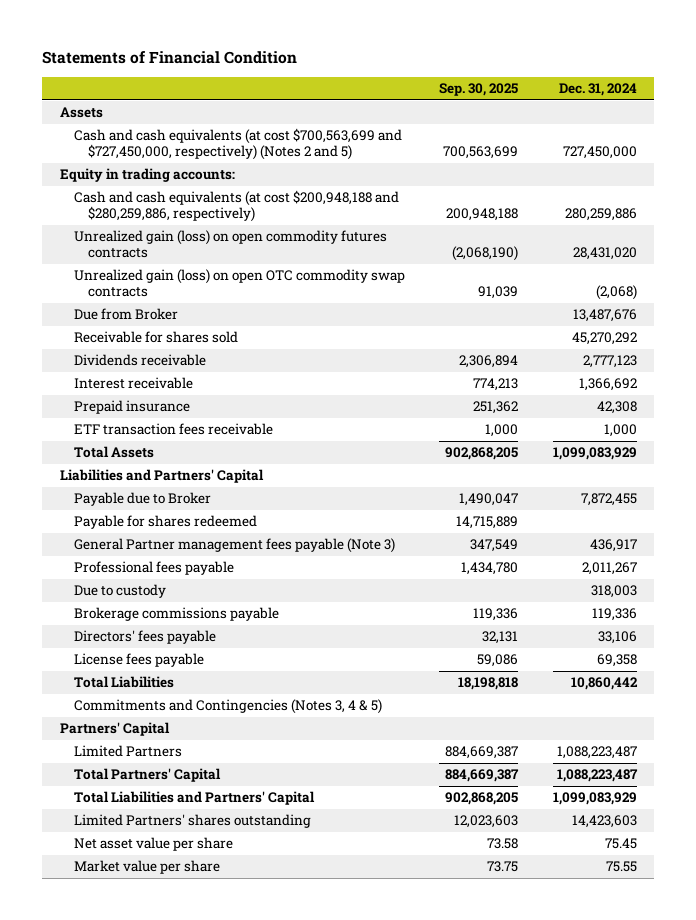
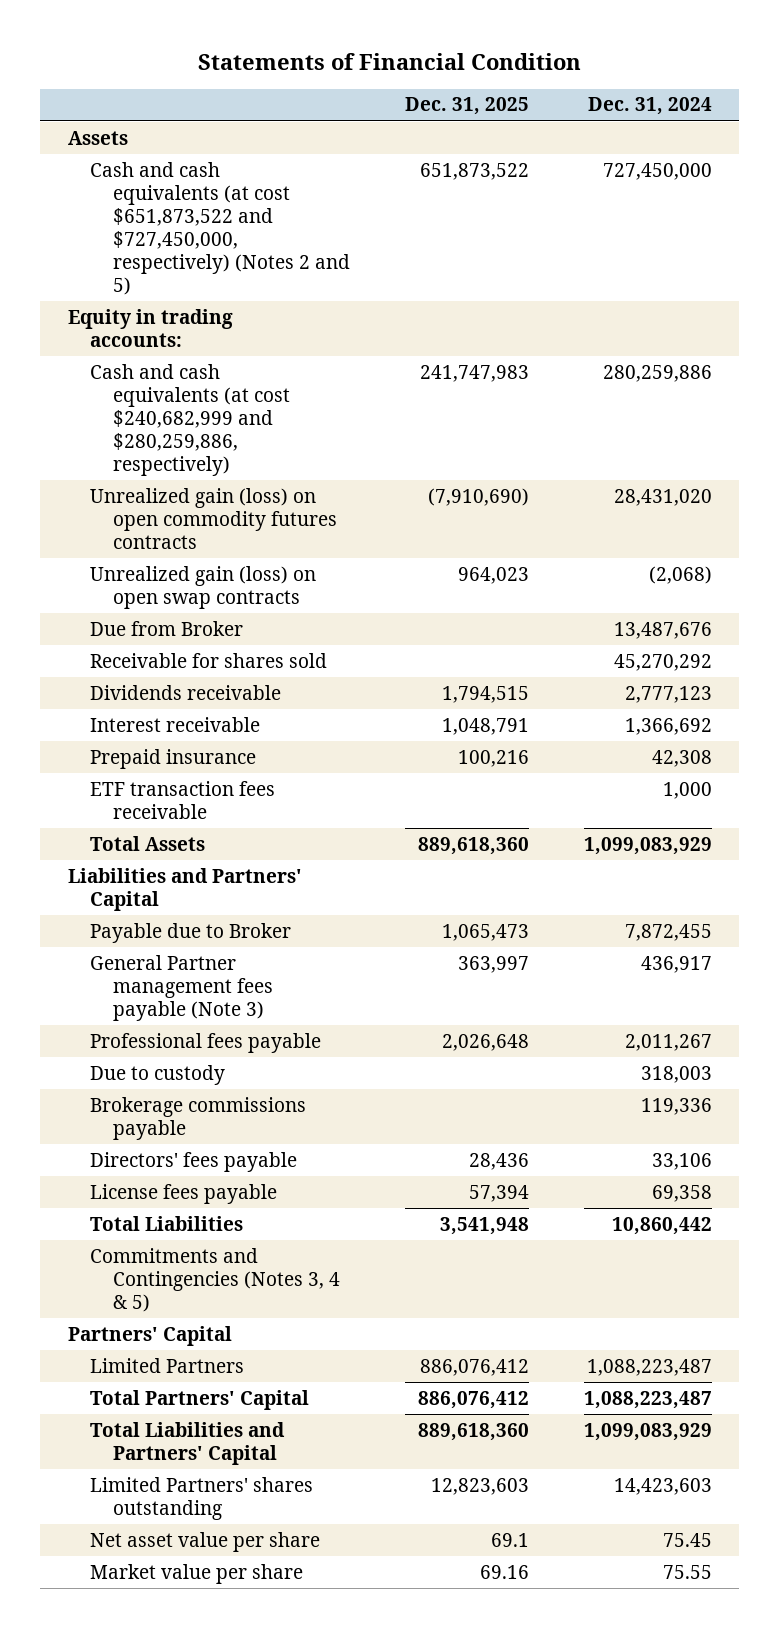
- | Sep. 30, 2025 | Dec. 31, 2024
+ | Dec. 31, 2025 | Dec. 31, 2024
- Cash and cash equivalents (at cost $700,563,699 and $727,450,000, respectively) (Notes 2 and 5) | 700,563,699 | 727,450,000
+ Cash and cash equivalents (at cost $651,873,522 and $727,450,000, respectively) (Notes 2 and 5) | 651,873,522 | 727,450,000
- Cash and cash equivalents (at cost $200,948,188 and $280,259,886, respectively) | 200,948,188 | 280,259,886
+ Cash and cash equivalents (at cost $240,682,999 and $280,259,886, respectively) | 241,747,983 | 280,259,886
- Unrealized gain (loss) on open OTC commodity swap contracts | 91,039 | (2,068)
+ Unrealized gain (loss) on open swap contracts | 964,023 | (2,068)
- Payable for shares redeemed | 14,715,889 |

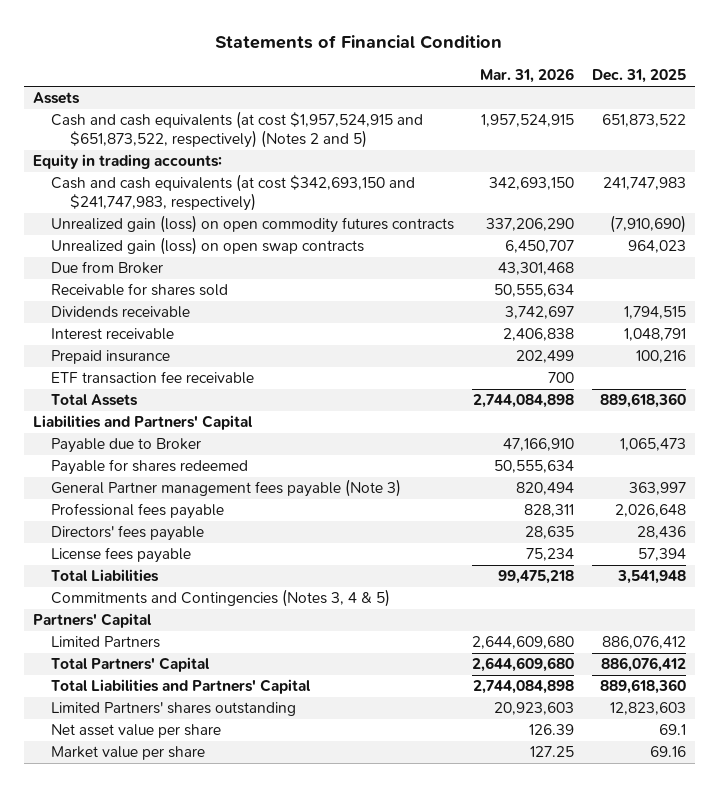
- | Dec. 31, 2025 | Dec. 31, 2024
+ | Mar. 31, 2026 | Dec. 31, 2025
- Cash and cash equivalents (at cost $651,873,522 and $727,450,000, respectively) (Notes 2 and 5) | 651,873,522 | 727,450,000
+ Cash and cash equivalents (at cost $1,957,524,915 and $651,873,522, respectively) (Notes 2 and 5) | 1,957,524,915 | 651,873,522
- Cash and cash equivalents (at cost $240,682,999 and $280,259,886, respectively) | 241,747,983 | 280,259,886
+ Cash and cash equivalents (at cost $342,693,150 and $241,747,983, respectively) | 342,693,150 | 241,747,983
- ETF transaction fees receivable | | 1,000
+ ETF transaction fee receivable | 700 |
+ Payable for shares redeemed | 50,555,634 |
- Due to custody | | 318,003
- Brokerage commissions payable | | 119,336

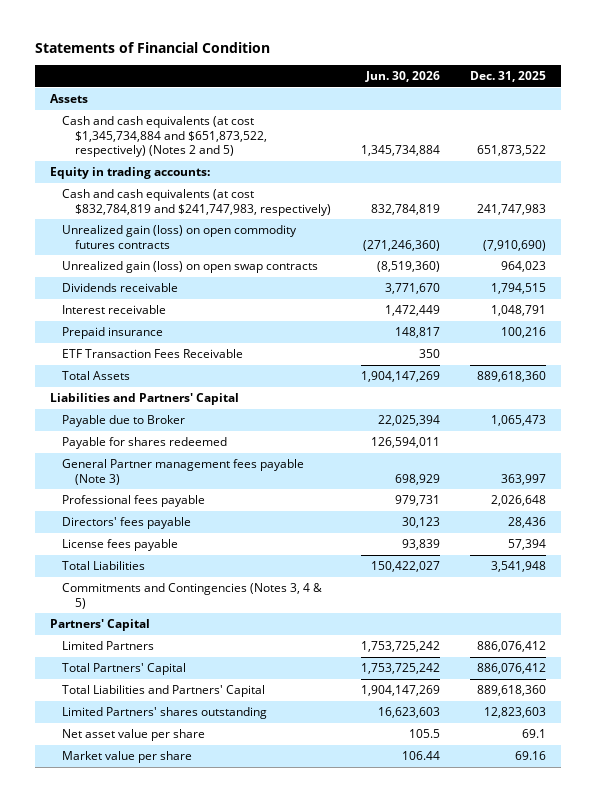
- | Mar. 31, 2026 | Dec. 31, 2025
+ | Jun. 30, 2026 | Dec. 31, 2025
- Cash and cash equivalents (at cost $1,957,524,915 and $651,873,522, respectively) (Notes 2 and 5) | 1,957,524,915 | 651,873,522
+ Cash and cash equivalents (at cost $1,345,734,884 and $651,873,522, respectively) (Notes 2 and 5) | 1,345,734,884 | 651,873,522
- Cash and cash equivalents (at cost $342,693,150 and $241,747,983, respectively) | 342,693,150 | 241,747,983
+ Cash and cash equivalents (at cost $832,784,819 and $241,747,983, respectively) | 832,784,819 | 241,747,983
- Due from Broker | 43,301,468 |
- Receivable for shares sold | 50,555,634 |
- ETF transaction fee receivable | 700 |
+ ETF Transaction Fees Receivable | 350 |

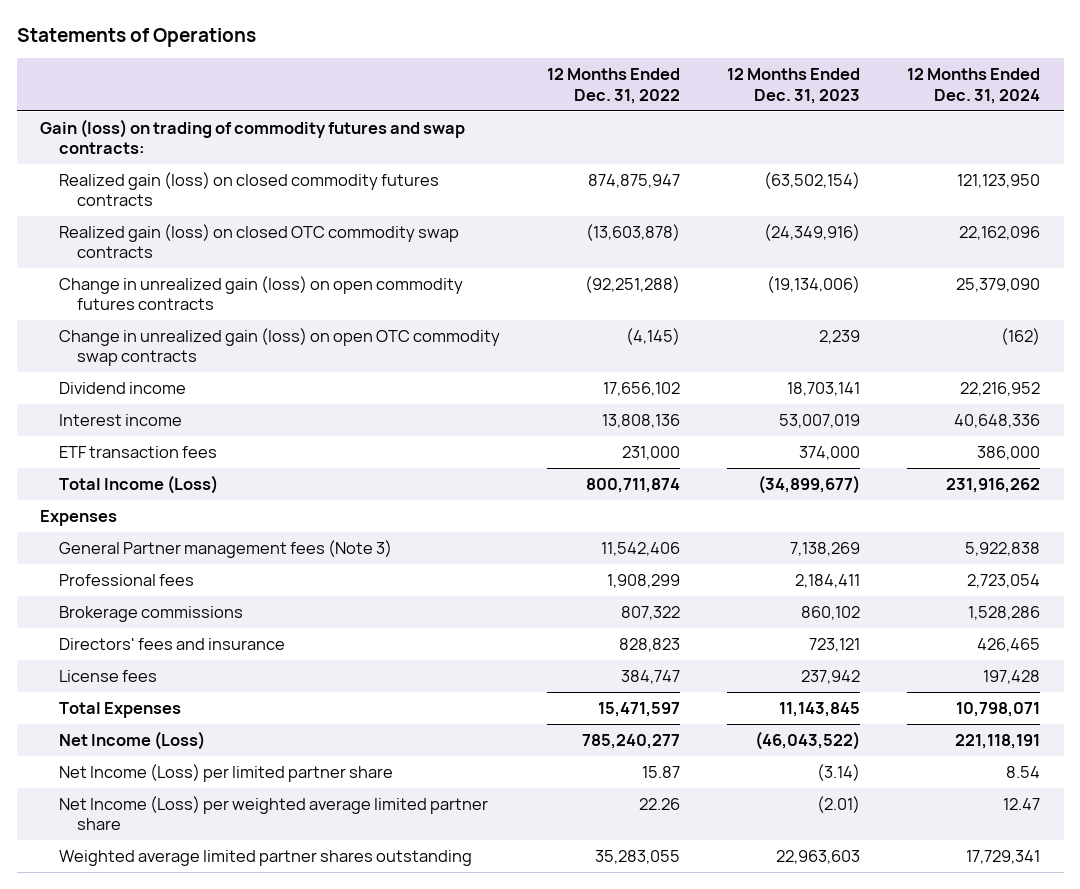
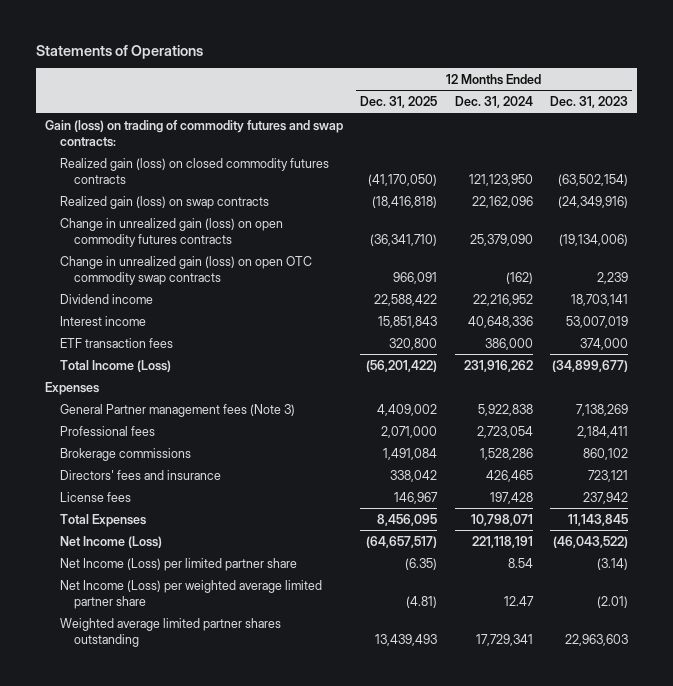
- | 12 Months Ended Dec. 31, 2022 | 12 Months Ended Dec. 31, 2023 | 12 Months Ended Dec. 31, 2024
+ | 12 Months Ended Dec. 31, 2025 | 12 Months Ended Dec. 31, 2024 | 12 Months Ended Dec. 31, 2023
- Realized gain (loss) on closed OTC commodity swap contracts | (13,603,878) | (24,349,916) | 22,162,096
+ Realized gain (loss) on swap contracts | (18,416,818) | 22,162,096 | (24,349,916)

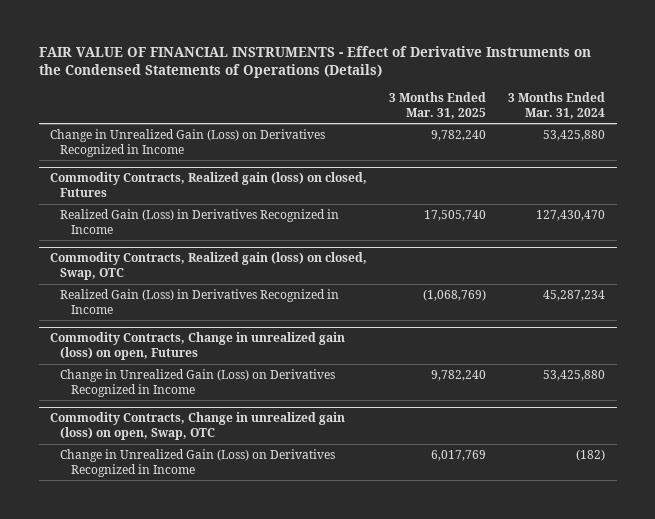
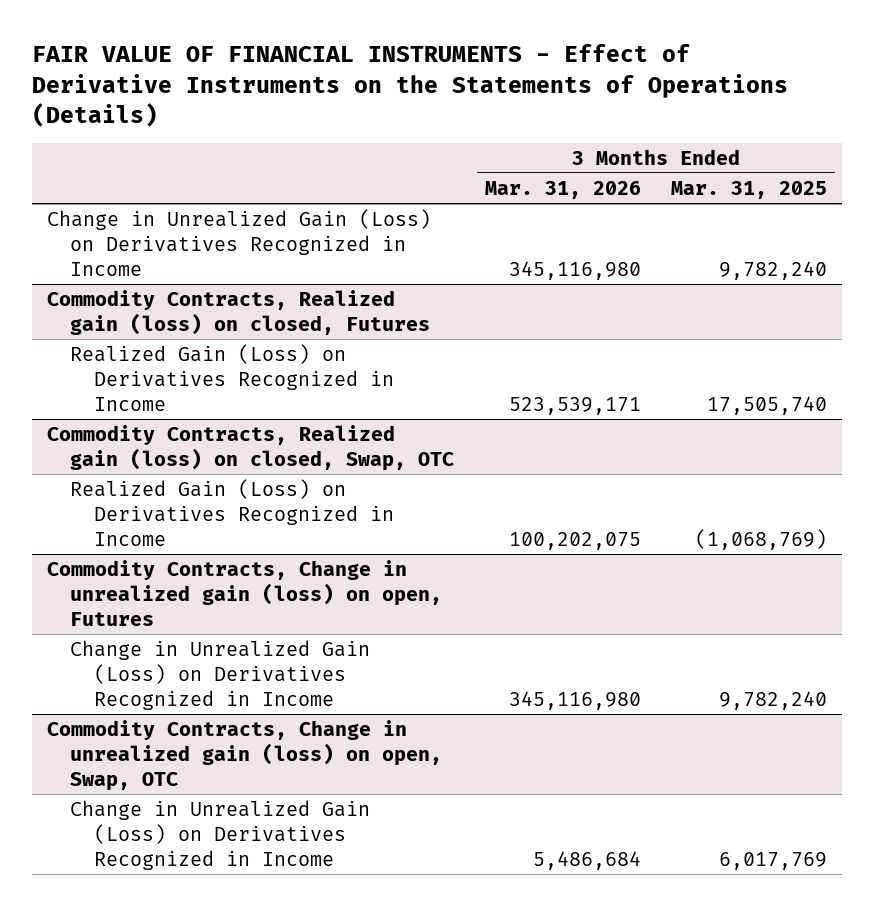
- FAIR VALUE OF FINANCIAL INSTRUMENTS - Effect of Derivative Instruments on the Condensed Statements of Operations (Details)
+ FAIR VALUE OF FINANCIAL INSTRUMENTS - Effect of Derivative Instruments on the Statements of Operations (Details)
- | 3 Months Ended Mar. 31, 2025 | 3 Months Ended Mar. 31, 2024
+ | 3 Months Ended Mar. 31, 2026 | 3 Months Ended Mar. 31, 2025
@ Commodity Contracts, Realized gain (loss) on closed, Futures
- Realized Gain (Loss) in Derivatives Recognized in Income | 17,505,740 | 127,430,470
+ Realized Gain (Loss) on Derivatives Recognized in Income | 523,539,171 | 17,505,740
@ Commodity Contracts, Realized gain (loss) on closed, Swap, OTC
- Realized Gain (Loss) in Derivatives Recognized in Income | (1,068,769) | 45,287,234
+ Realized Gain (Loss) on Derivatives Recognized in Income | 100,202,075 | (1,068,769)

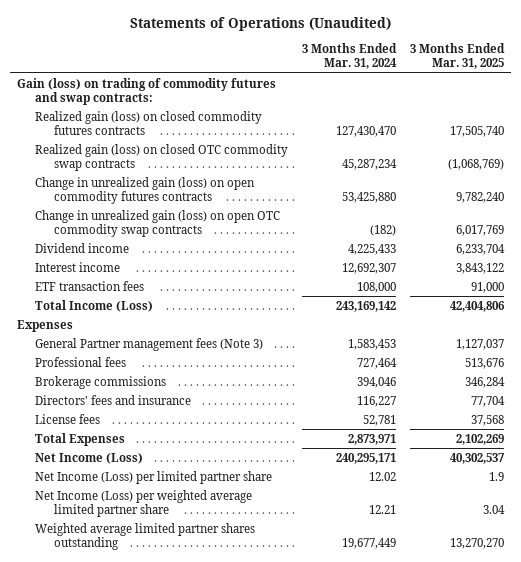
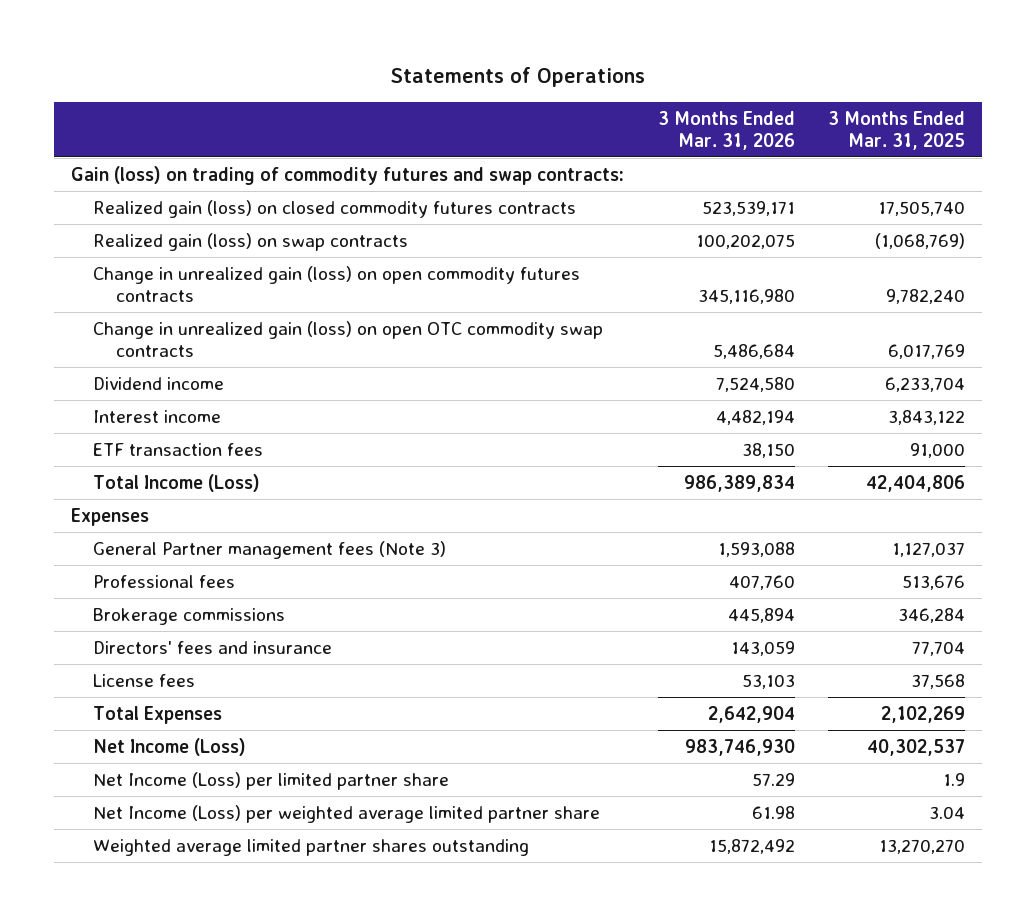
- Statements of Operations (Unaudited)
+ Statements of Operations
- | 3 Months Ended Mar. 31, 2024 | 3 Months Ended Mar. 31, 2025
+ | 3 Months Ended Mar. 31, 2026 | 3 Months Ended Mar. 31, 2025
- Realized gain (loss) on closed OTC commodity swap contracts | 45,287,234 | (1,068,769)
+ Realized gain (loss) on swap contracts | 100,202,075 | (1,068,769)

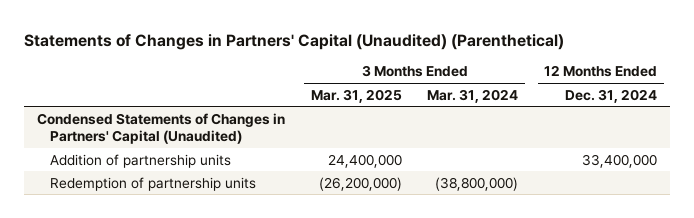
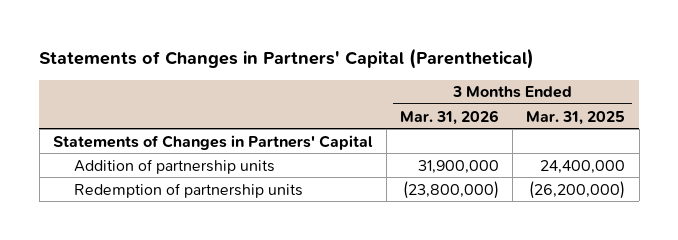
- Statements of Changes in Partners' Capital (Unaudited) (Parenthetical)
+ Statements of Changes in Partners' Capital (Parenthetical)
- | 3 Months Ended Mar. 31, 2025 | 3 Months Ended Mar. 31, 2024 | 12 Months Ended Dec. 31, 2024
+ | 3 Months Ended Mar. 31, 2026 | 3 Months Ended Mar. 31, 2025
- Condensed Statements of Changes in Partners' Capital (Unaudited)
+ Statements of Changes in Partners' Capital

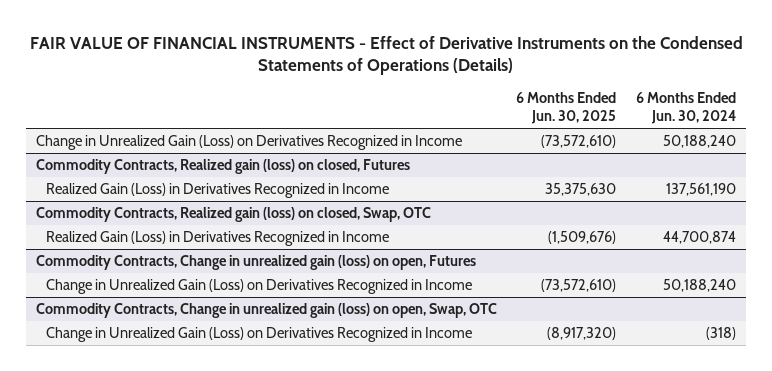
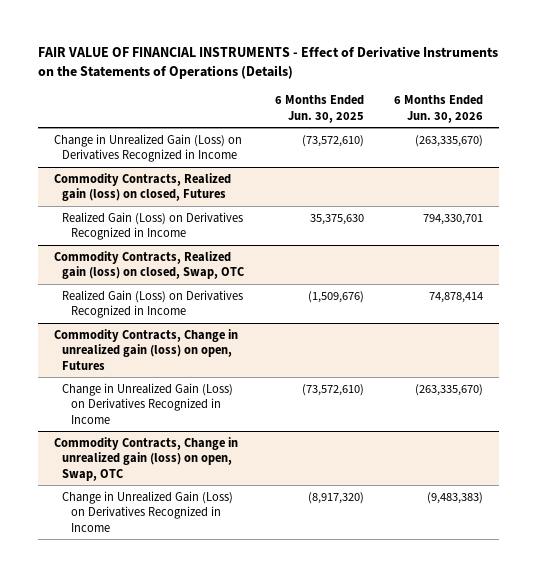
- FAIR VALUE OF FINANCIAL INSTRUMENTS - Effect of Derivative Instruments on the Condensed Statements of Operations (Details)
+ FAIR VALUE OF FINANCIAL INSTRUMENTS - Effect of Derivative Instruments on the Statements of Operations (Details)
- | 6 Months Ended Jun. 30, 2025 | 6 Months Ended Jun. 30, 2024
+ | 6 Months Ended Jun. 30, 2025 | 6 Months Ended Jun. 30, 2026
@ Commodity Contracts, Realized gain (loss) on closed, Futures
- Realized Gain (Loss) in Derivatives Recognized in Income | 35,375,630 | 137,561,190
+ Realized Gain (Loss) on Derivatives Recognized in Income | 35,375,630 | 794,330,701
@ Commodity Contracts, Realized gain (loss) on closed, Swap, OTC
- Realized Gain (Loss) in Derivatives Recognized in Income | (1,509,676) | 44,700,874
+ Realized Gain (Loss) on Derivatives Recognized in Income | (1,509,676) | 74,878,414

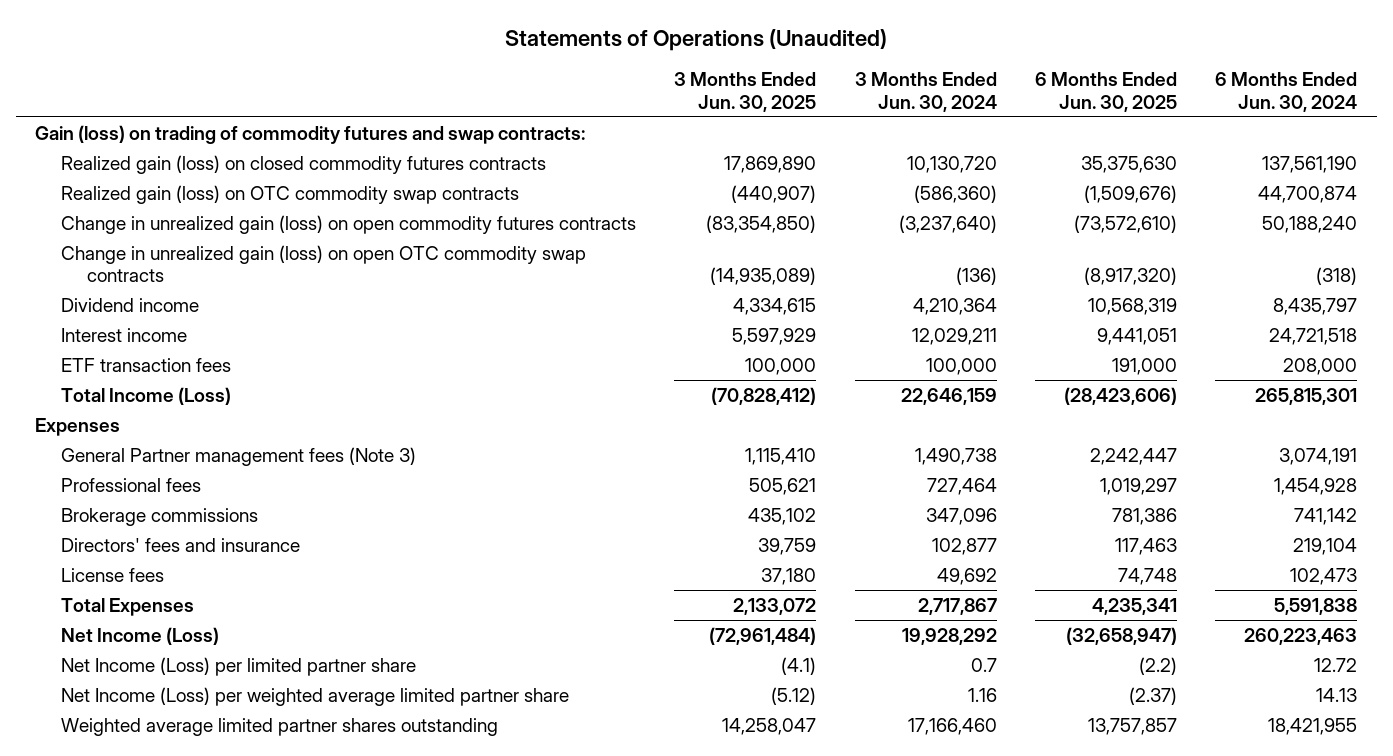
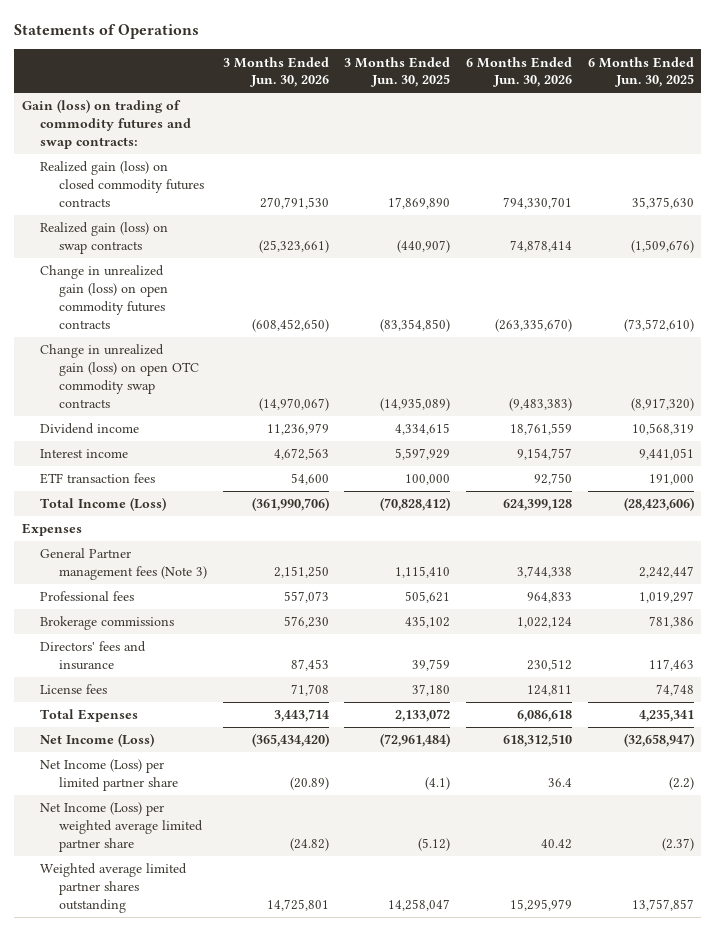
- Statements of Operations (Unaudited)
+ Statements of Operations
- | 3 Months Ended Jun. 30, 2025 | 3 Months Ended Jun. 30, 2024 | 6 Months Ended Jun. 30, 2025 | 6 Months Ended Jun. 30, 2024
+ | 3 Months Ended Jun. 30, 2026 | 3 Months Ended Jun. 30, 2025 | 6 Months Ended Jun. 30, 2026 | 6 Months Ended Jun. 30, 2025
- Realized gain (loss) on OTC commodity swap contracts | (440,907) | (586,360) | (1,509,676) | 44,700,874
+ Realized gain (loss) on swap contracts | (25,323,661) | (440,907) | 74,878,414 | (1,509,676)

